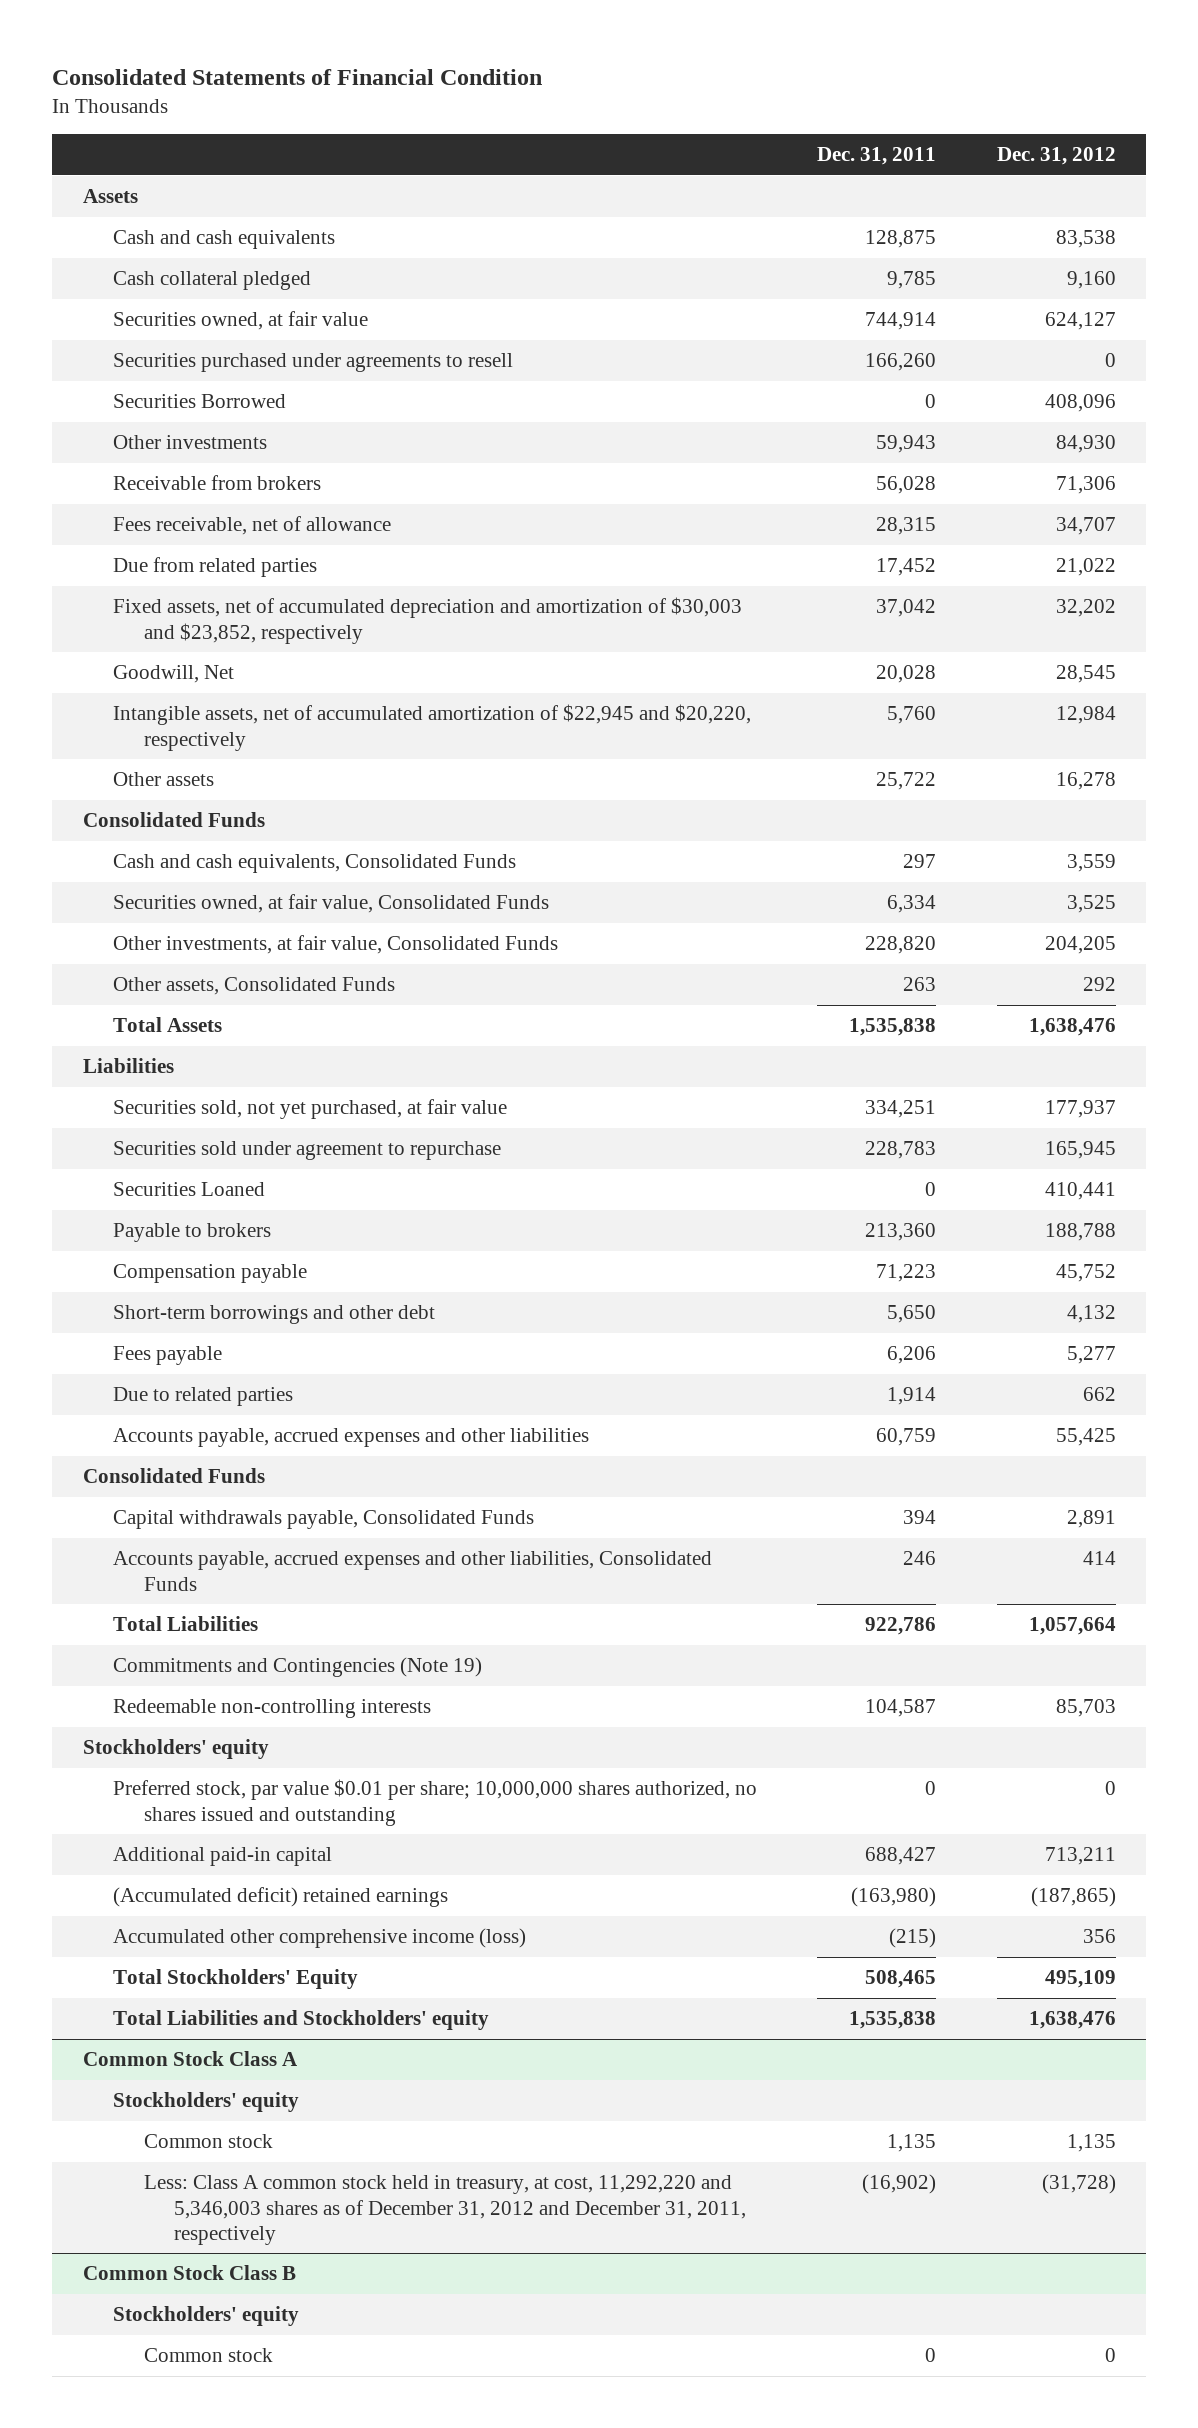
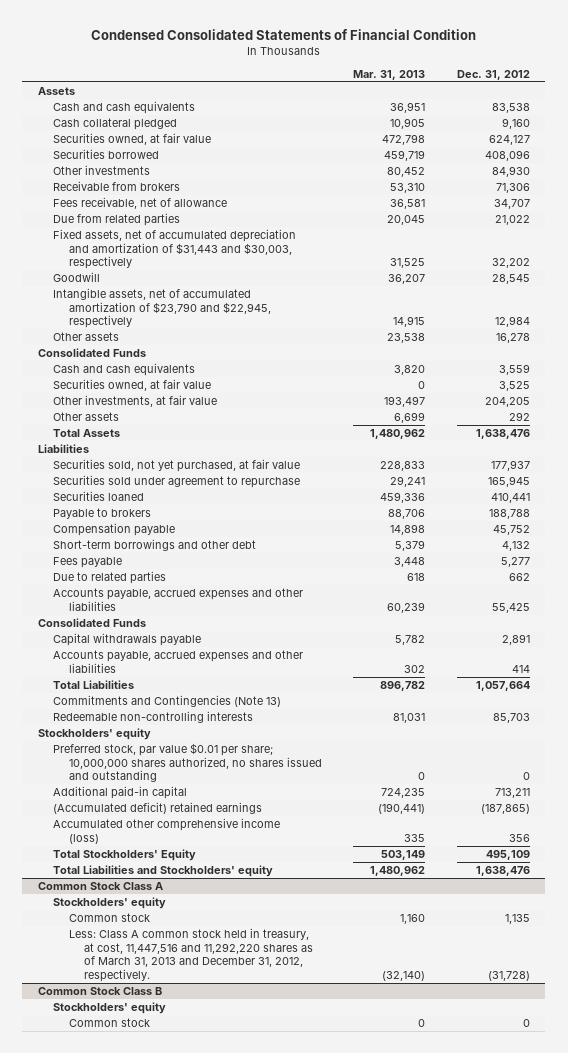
- Consolidated Statements of Financial Condition
+ Condensed Consolidated Statements of Financial Condition
- | Dec. 31, 2011 | Dec. 31, 2012
+ | Mar. 31, 2013 | Dec. 31, 2012
- Securities purchased under agreements to resell | 166,260 | 0
- Securities Borrowed | 0 | 408,096
+ Securities borrowed | 459,719 | 408,096
- Fixed assets, net of accumulated depreciation and amortization of $30,003 and $23,852, respectively | 37,042 | 32,202
- Goodwill, Net | 20,028 | 28,545
- Intangible assets, net of accumulated amortization of $22,945 and $20,220, respectively | 5,760 | 12,984
+ Fixed assets, net of accumulated depreciation and amortization of $31,443 and $30,003, respectively | 31,525 | 32,202
+ Goodwill | 36,207 | 28,545
+ Intangible assets, net of accumulated amortization of $23,790 and $22,945, respectively | 14,915 | 12,984
- Cash and cash equivalents, Consolidated Funds | 297 | 3,559
- Securities owned, at fair value, Consolidated Funds | 6,334 | 3,525
- Other investments, at fair value, Consolidated Funds | 228,820 | 204,205
- Other assets, Consolidated Funds | 263 | 292
+ Cash and cash equivalents | 3,820 | 3,559
+ Securities owned, at fair value | 0 | 3,525
+ Other investments, at fair value | 193,497 | 204,205
+ Other assets | 6,699 | 292
- Securities Loaned | 0 | 410,441
+ Securities loaned | 459,336 | 410,441
- Capital withdrawals payable, Consolidated Funds | 394 | 2,891
- Accounts payable, accrued expenses and other liabilities, Consolidated Funds | 246 | 414
+ Capital withdrawals payable | 5,782 | 2,891
+ Accounts payable, accrued expenses and other liabilities | 302 | 414
- Commitments and Contingencies (Note 19)
+ Commitments and Contingencies (Note 13)
@ Common Stock Class A
- Less: Class A common stock held in treasury, at cost, 11,292,220 and 5,346,003 shares as of December 31, 2012 and December 31, 2011, respectively | (16,902) | (31,728)
+ Less: Class A common stock held in treasury, at cost, 11,447,516 and 11,292,220 shares as of March 31, 2013 and December 31, 2012, respectively. | (32,140) | (31,728)

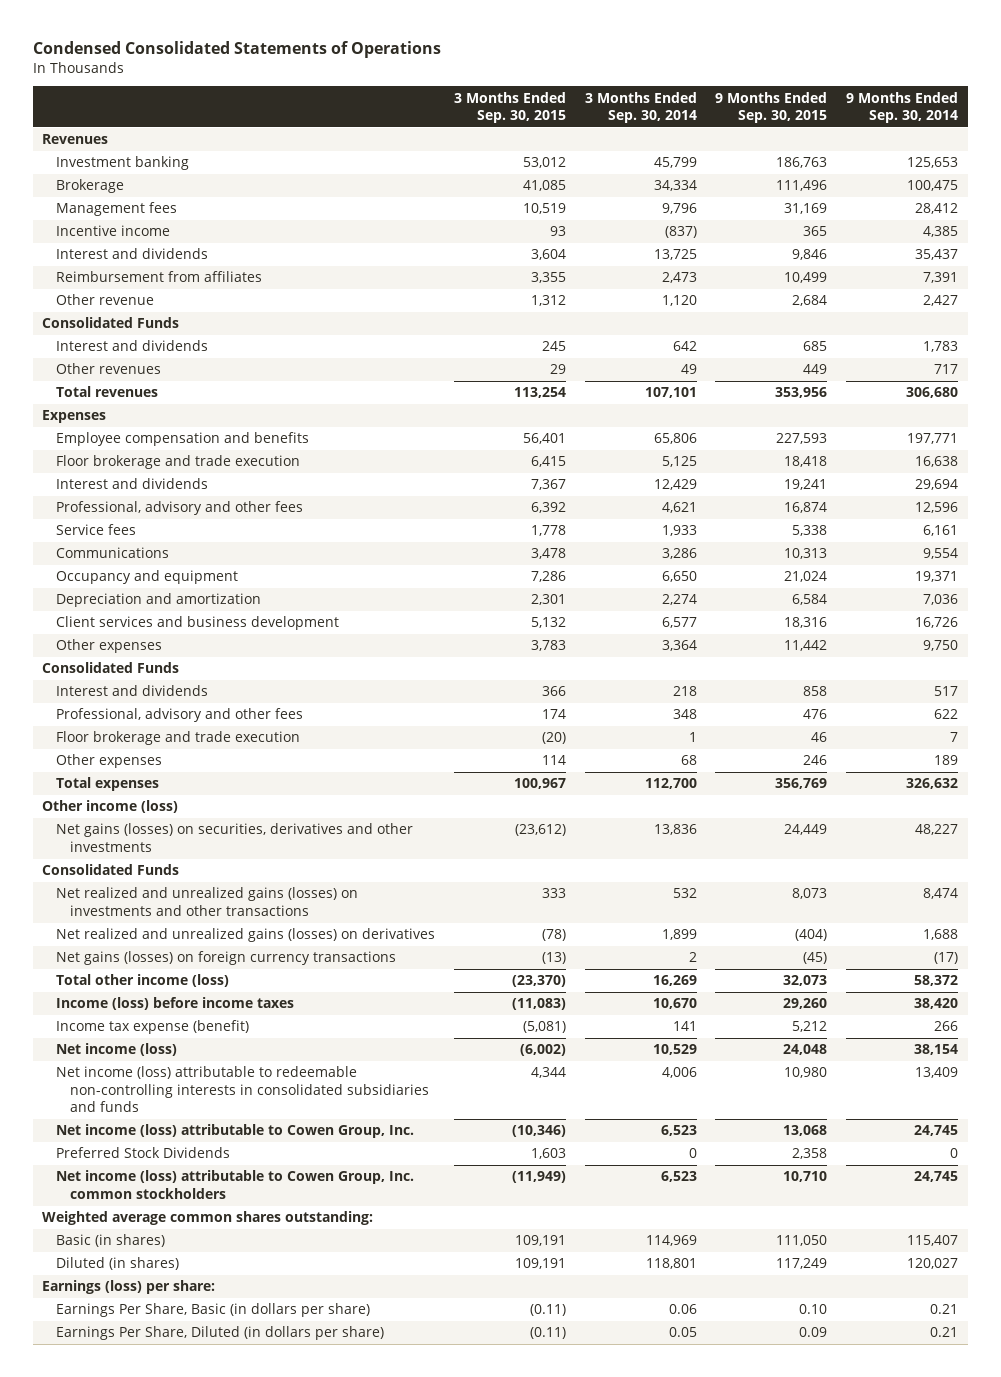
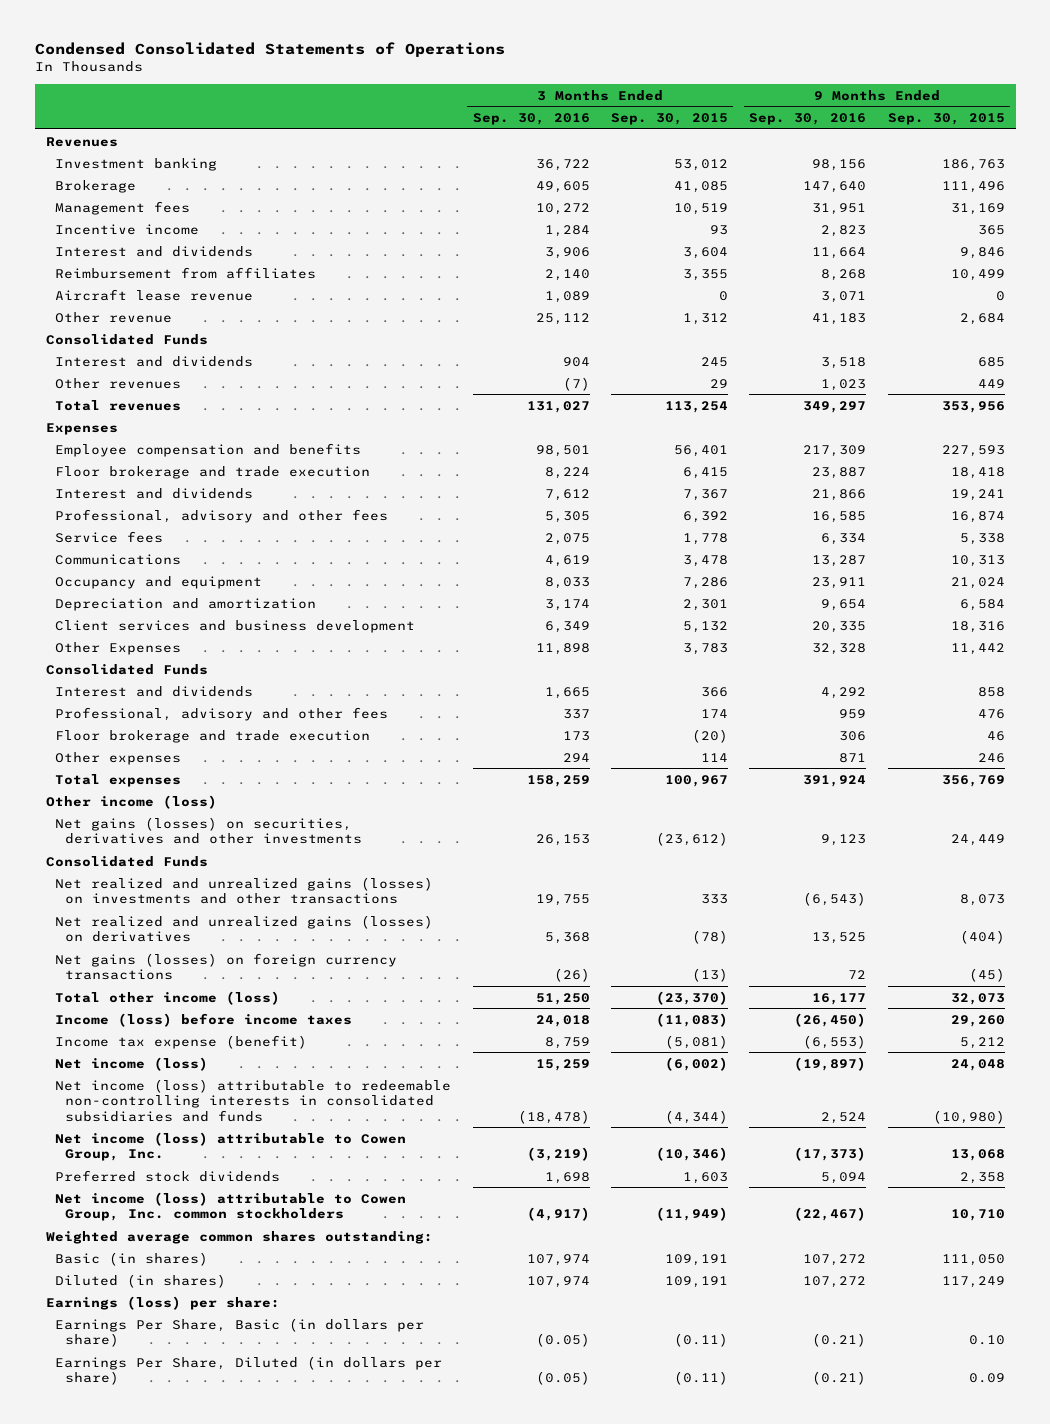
- | 3 Months Ended Sep. 30, 2015 | 3 Months Ended Sep. 30, 2014 | 9 Months Ended Sep. 30, 2015 | 9 Months Ended Sep. 30, 2014
+ | 3 Months Ended Sep. 30, 2016 | 3 Months Ended Sep. 30, 2015 | 9 Months Ended Sep. 30, 2016 | 9 Months Ended Sep. 30, 2015
+ Aircraft lease revenue | 1,089 | 0 | 3,071 | 0
- Other expenses | 3,783 | 3,364 | 11,442 | 9,750
+ Other Expenses | 11,898 | 3,783 | 32,328 | 11,442
- Net income (loss) attributable to redeemable non-controlling interests in consolidated subsidiaries and funds | 4,344 | 4,006 | 10,980 | 13,409
+ Net income (loss) attributable to redeemable non-controlling interests in consolidated subsidiaries and funds | (18,478) | (4,344) | 2,524 | (10,980)
- Preferred Stock Dividends | 1,603 | 0 | 2,358 | 0
+ Preferred stock dividends | 1,698 | 1,603 | 5,094 | 2,358

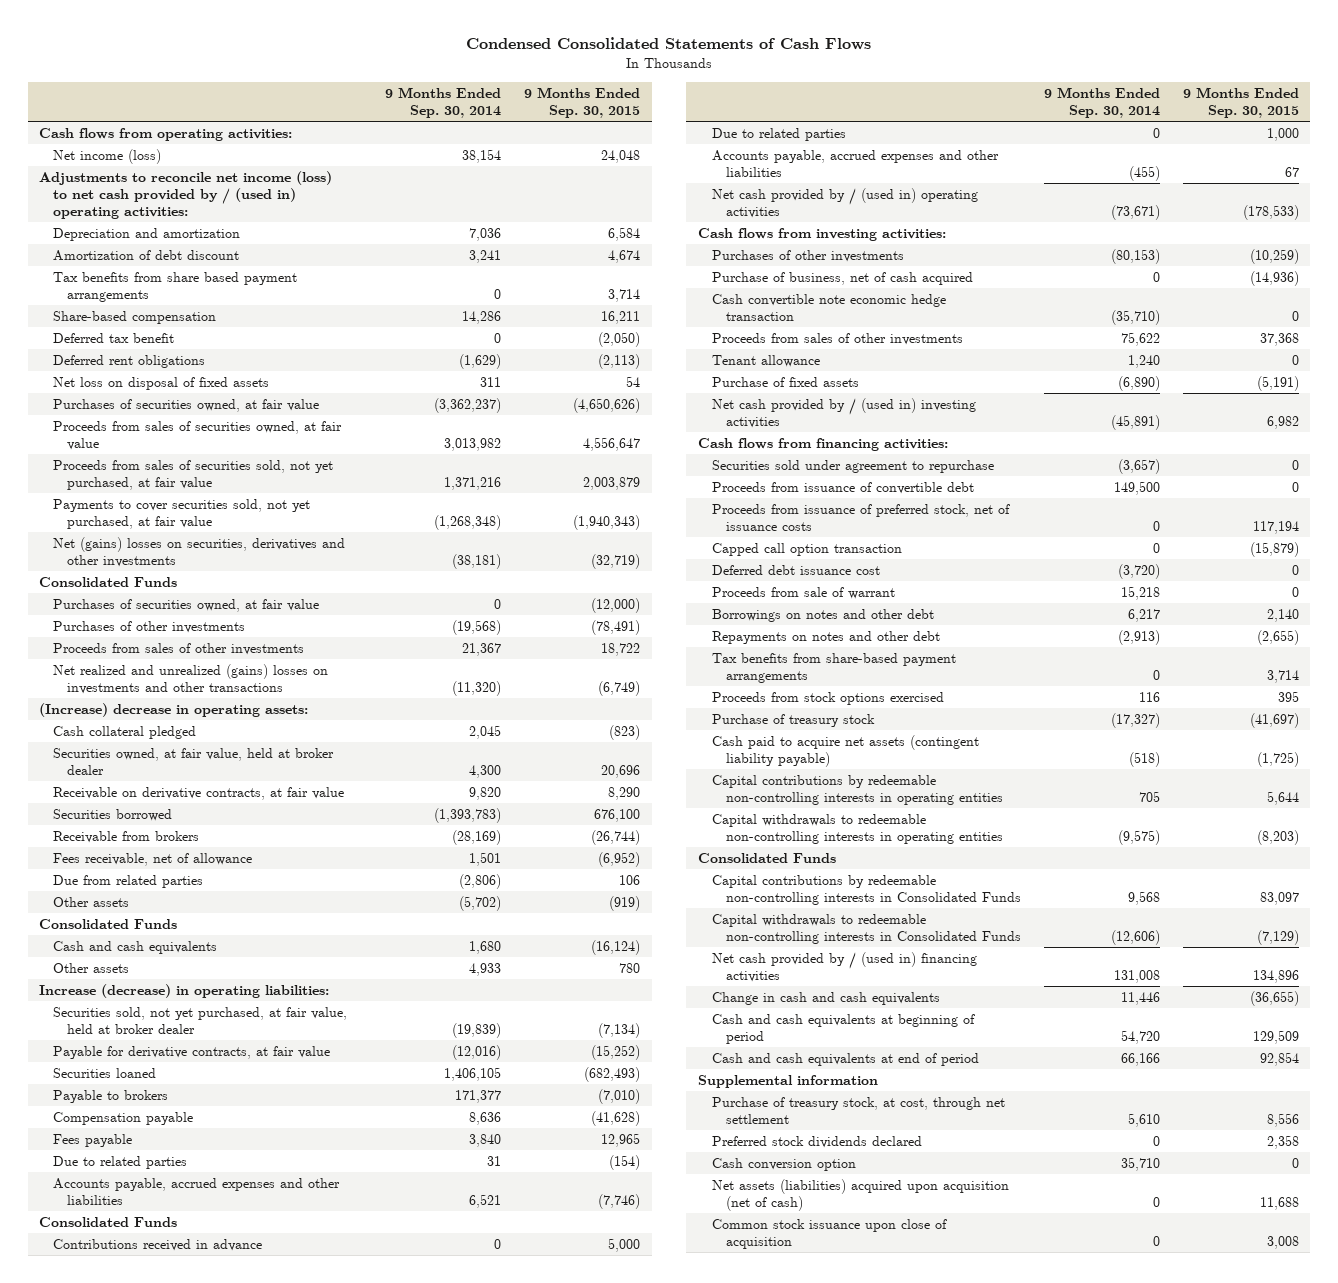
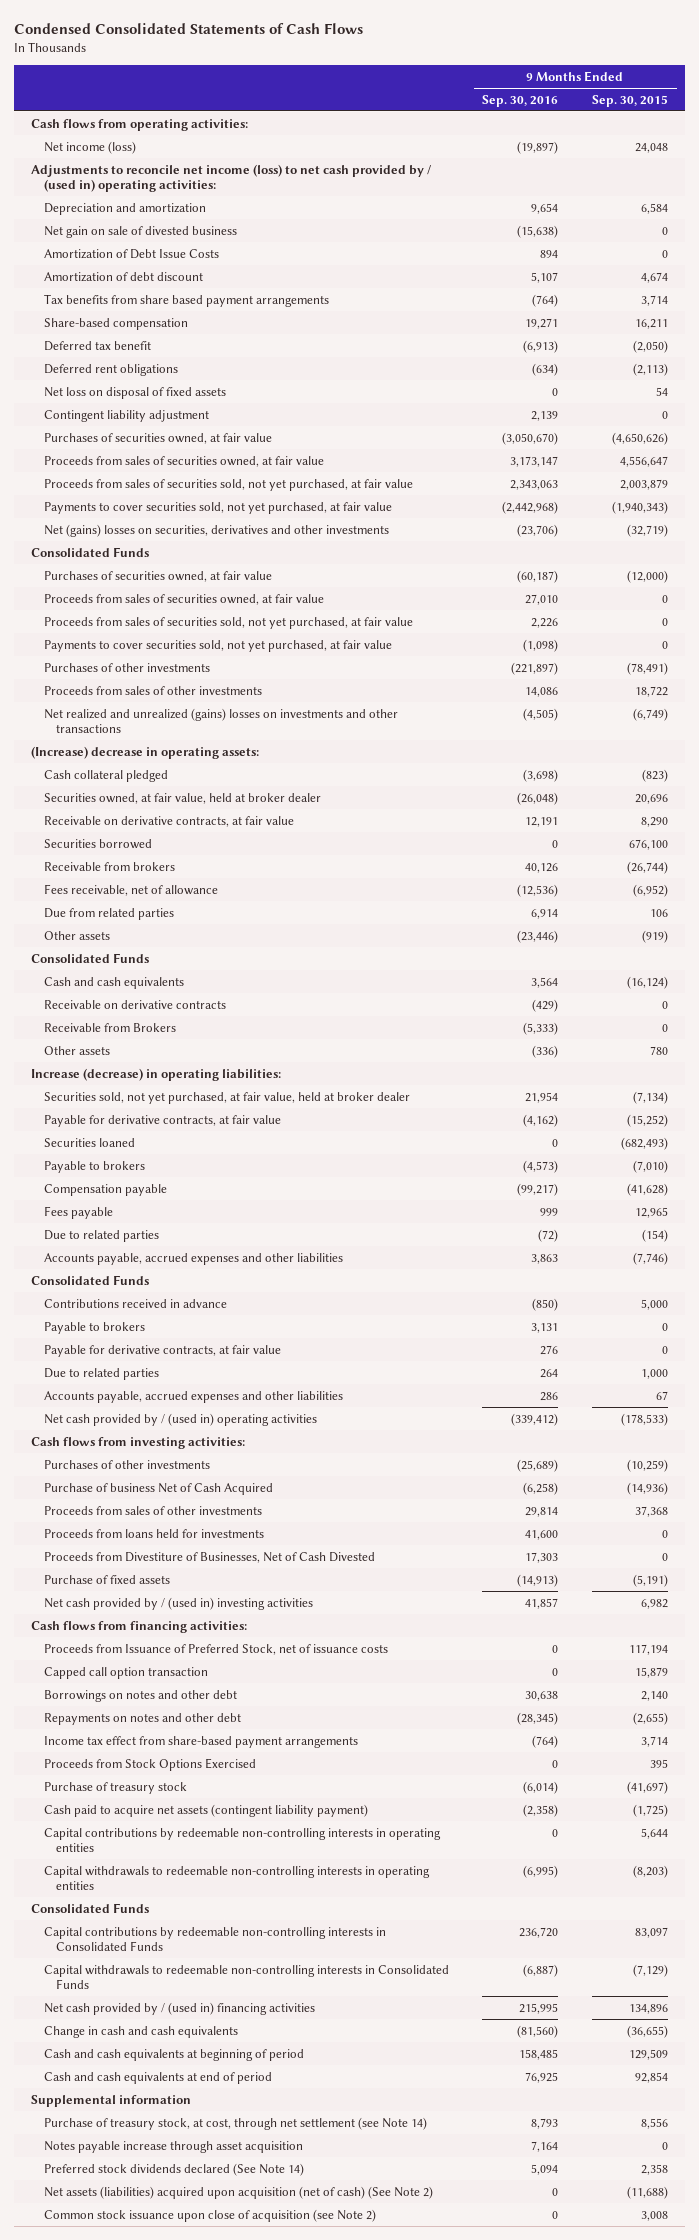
- | 9 Months Ended Sep. 30, 2014 | 9 Months Ended Sep. 30, 2015
+ | 9 Months Ended Sep. 30, 2016 | 9 Months Ended Sep. 30, 2015
+ Net gain on sale of divested business | (15,638) | 0
+ Amortization of Debt Issue Costs | 894 | 0
+ Contingent liability adjustment | 2,139 | 0
+ Proceeds from sales of securities owned, at fair value | 27,010 | 0
+ Proceeds from sales of securities sold, not yet purchased, at fair value | 2,226 | 0
+ Payments to cover securities sold, not yet purchased, at fair value | (1,098) | 0
+ Receivable on derivative contracts | (429) | 0
+ Receivable from Brokers | (5,333) | 0
+ Payable to brokers | 3,131 | 0
+ Payable for derivative contracts, at fair value | 276 | 0
- Purchase of business, net of cash acquired | 0 | (14,936)
- Cash convertible note economic hedge transaction | (35,710) | 0
+ Purchase of business Net of Cash Acquired | (6,258) | (14,936)
- Tenant allowance | 1,240 | 0
+ Proceeds from loans held for investments | 41,600 | 0
+ Proceeds from Divestiture of Businesses, Net of Cash Divested | 17,303 | 0
- Securities sold under agreement to repurchase | (3,657) | 0
- Proceeds from issuance of convertible debt | 149,500 | 0
- Proceeds from issuance of preferred stock, net of issuance costs | 0 | 117,194
- Capped call option transaction | 0 | (15,879)
- Deferred debt issuance cost | (3,720) | 0
- Proceeds from sale of warrant | 15,218 | 0
+ Proceeds from Issuance of Preferred Stock, net of issuance costs | 0 | 117,194
+ Capped call option transaction | 0 | 15,879
- Tax benefits from share-based payment arrangements | 0 | 3,714
- Proceeds from stock options exercised | 116 | 395
+ Income tax effect from share-based payment arrangements | (764) | 3,714
+ Proceeds from Stock Options Exercised | 0 | 395
- Cash paid to acquire net assets (contingent liability payable) | (518) | (1,725)
+ Cash paid to acquire net assets (contingent liability payment) | (2,358) | (1,725)
- Purchase of treasury stock, at cost, through net settlement | 5,610 | 8,556
- Preferred stock dividends declared | 0 | 2,358
- Cash conversion option | 35,710 | 0
- Net assets (liabilities) acquired upon acquisition (net of cash) | 0 | 11,688
- Common stock issuance upon close of acquisition | 0 | 3,008
+ Purchase of treasury stock, at cost, through net settlement (see Note 14) | 8,793 | 8,556
+ Notes payable increase through asset acquisition | 7,164 | 0
+ Preferred stock dividends declared (See Note 14) | 5,094 | 2,358
+ Net assets (liabilities) acquired upon acquisition (net of cash) (See Note 2) | 0 | (11,688)
+ Common stock issuance upon close of acquisition (see Note 2) | 0 | 3,008

